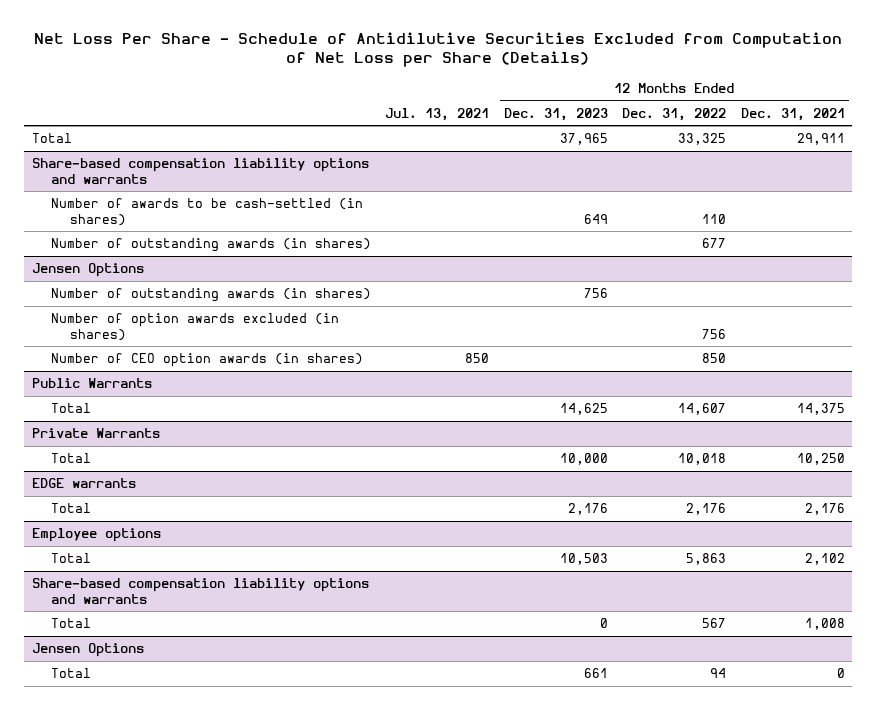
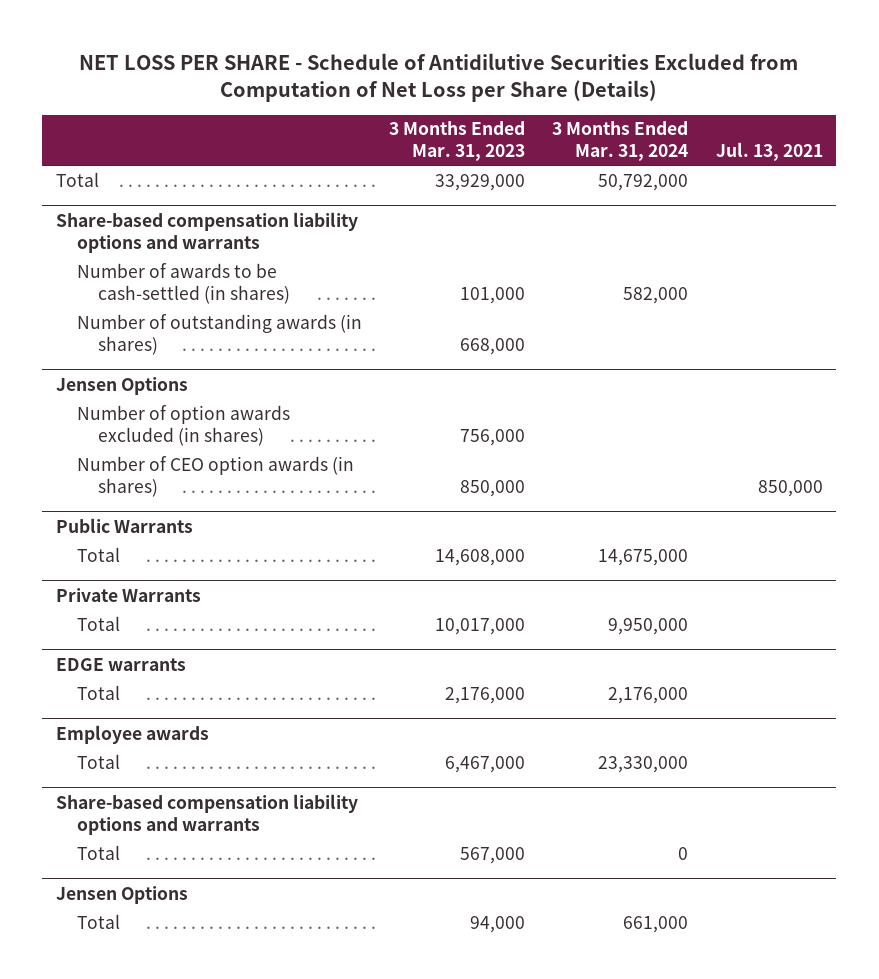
- Net Loss Per Share - Schedule of Antidilutive Securities Excluded from Computation of Net Loss per Share (Details)
+ NET LOSS PER SHARE - Schedule of Antidilutive Securities Excluded from Computation of Net Loss per Share (Details)
- | Jul. 13, 2021 | 12 Months Ended Dec. 31, 2023 | 12 Months Ended Dec. 31, 2022 | 12 Months Ended Dec. 31, 2021
+ | 3 Months Ended Mar. 31, 2023 | 3 Months Ended Mar. 31, 2024 | Jul. 13, 2021
@ Jensen Options
- Number of outstanding awards (in shares) | | 756 | |
- Number of CEO option awards (in shares) | 850 | | 850 |
+ Number of CEO option awards (in shares) | 850,000 | | 850,000
- Employee options
+ Employee awards

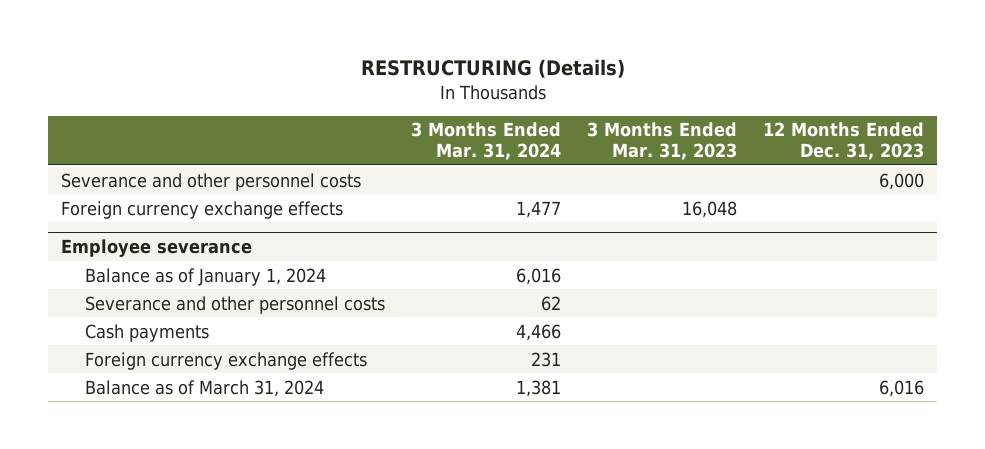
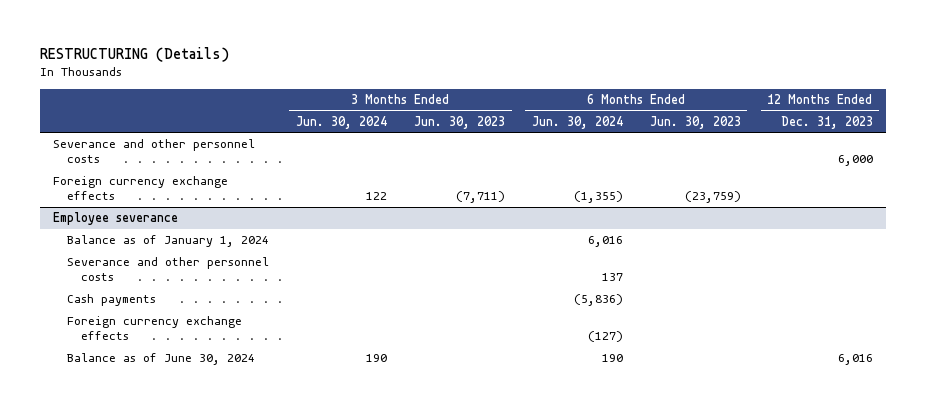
- | 3 Months Ended Mar. 31, 2024 | 3 Months Ended Mar. 31, 2023 | 12 Months Ended Dec. 31, 2023
+ | 3 Months Ended Jun. 30, 2024 | 3 Months Ended Jun. 30, 2023 | 6 Months Ended Jun. 30, 2024 | 6 Months Ended Jun. 30, 2023 | 12 Months Ended Dec. 31, 2023
@ Employee severance
- Balance as of March 31, 2024 | 1,381 | | 6,016
+ Balance as of June 30, 2024 | 190 | | 190 | | 6,016

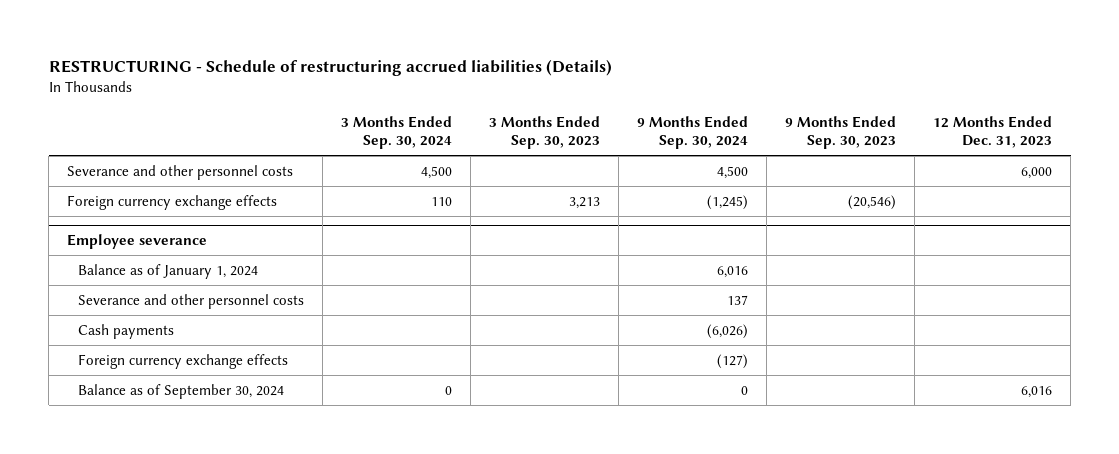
- RESTRUCTURING (Details)
+ RESTRUCTURING - Schedule of restructuring accrued liabilities (Details)
- | 3 Months Ended Jun. 30, 2024 | 3 Months Ended Jun. 30, 2023 | 6 Months Ended Jun. 30, 2024 | 6 Months Ended Jun. 30, 2023 | 12 Months Ended Dec. 31, 2023
+ | 3 Months Ended Sep. 30, 2024 | 3 Months Ended Sep. 30, 2023 | 9 Months Ended Sep. 30, 2024 | 9 Months Ended Sep. 30, 2023 | 12 Months Ended Dec. 31, 2023
@ Employee severance
- Balance as of June 30, 2024 | 190 | | 190 | | 6,016
+ Balance as of September 30, 2024 | 0 | | 0 | | 6,016

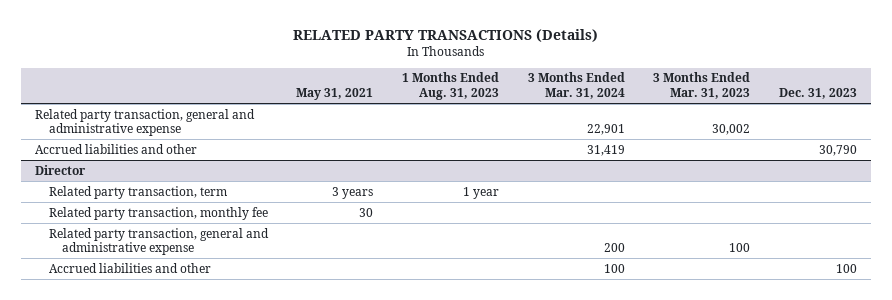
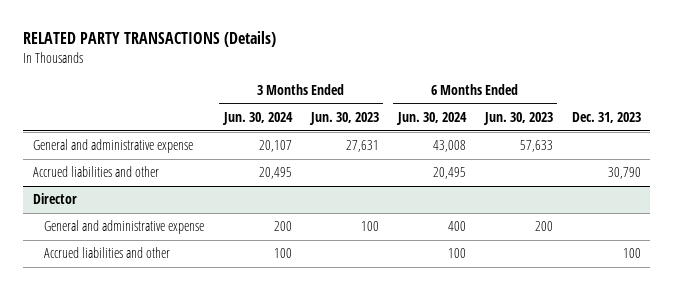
- | May 31, 2021 | 1 Months Ended Aug. 31, 2023 | 3 Months Ended Mar. 31, 2024 | 3 Months Ended Mar. 31, 2023 | Dec. 31, 2023
+ | 3 Months Ended Jun. 30, 2024 | 3 Months Ended Jun. 30, 2023 | 6 Months Ended Jun. 30, 2024 | 6 Months Ended Jun. 30, 2023 | Dec. 31, 2023
- Related party transaction, general and administrative expense | | | 22,901 | 30,002 |
+ General and administrative expense | 20,107 | 27,631 | 43,008 | 57,633 |
@ Director
- Related party transaction, term | 3 years | 1 year | | |
- Related party transaction, monthly fee | 30 | | | |
- Related party transaction, general and administrative expense | | | 200 | 100 |
+ General and administrative expense | 200 | 100 | 400 | 200 |

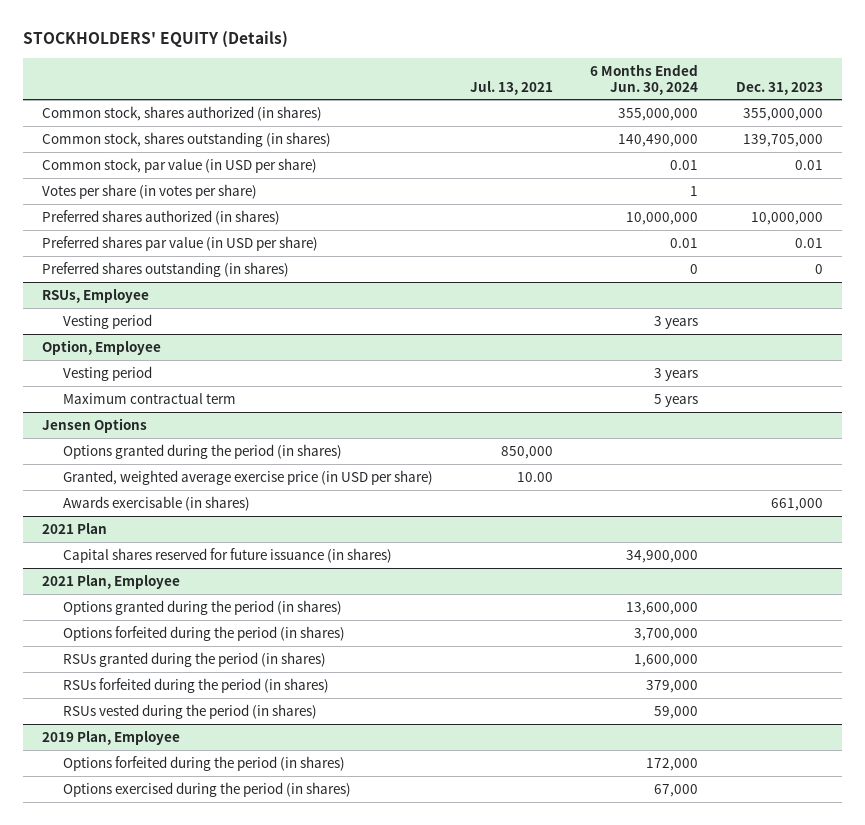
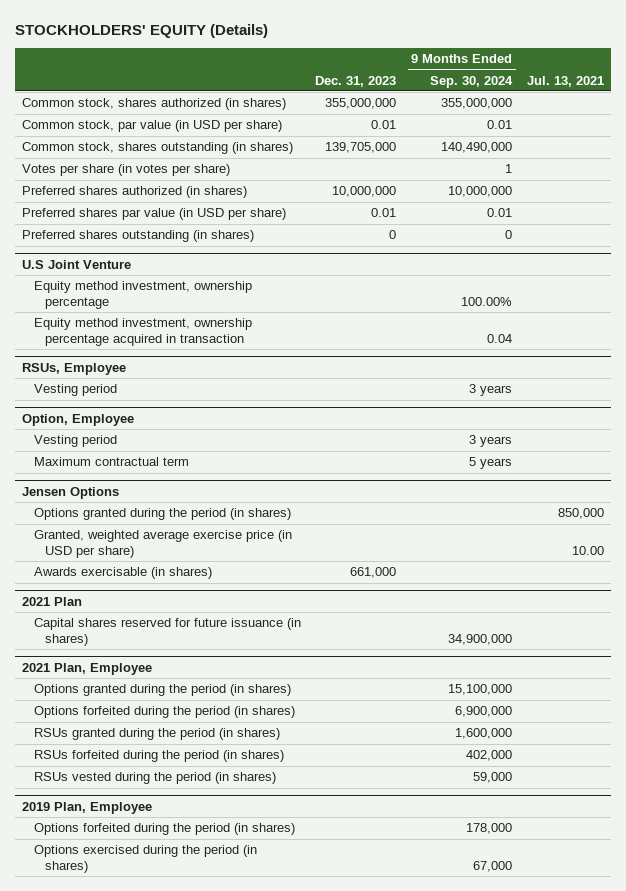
- | Jul. 13, 2021 | 6 Months Ended Jun. 30, 2024 | Dec. 31, 2023
+ | Dec. 31, 2023 | 9 Months Ended Sep. 30, 2024 | Jul. 13, 2021
moved down: Common stock, shares outstanding (in shares) | 139,705,000 | 140,490,000 |
+ U.S Joint Venture
+ Equity method investment, ownership percentage | | 100.00% |
+ Equity method investment, ownership percentage acquired in transaction | | 0.04 |

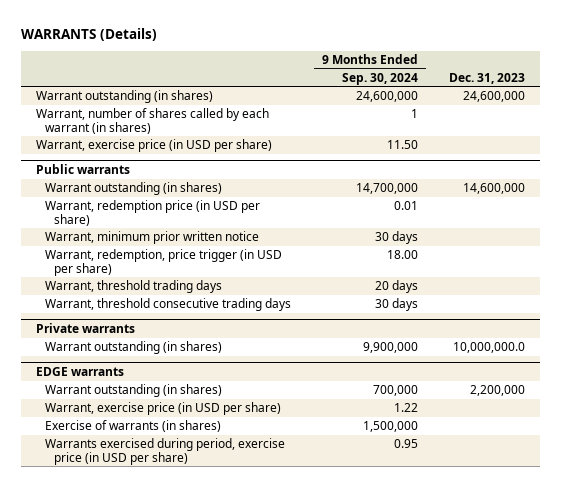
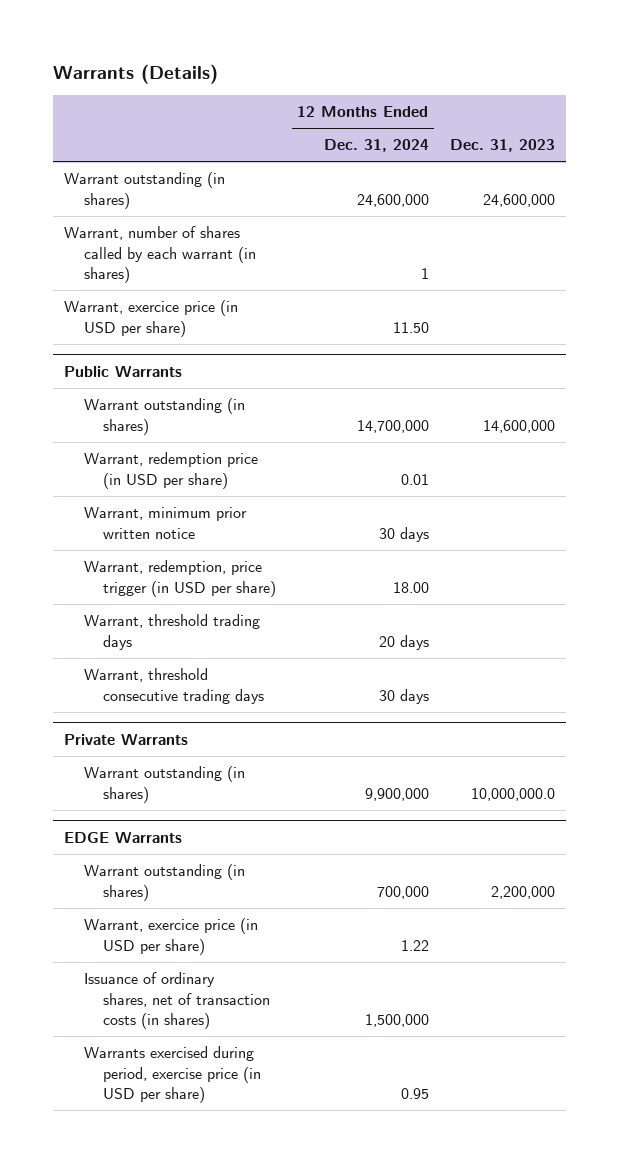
- WARRANTS (Details)
+ Warrants (Details)
- | 9 Months Ended Sep. 30, 2024 | Dec. 31, 2023
+ | 12 Months Ended Dec. 31, 2024 | Dec. 31, 2023
- Warrant, exercise price (in USD per share) | 11.50 |
- Public warrants
+ Warrant, exercice price (in USD per share) | 11.50 |
+ Public Warrants
- Private warrants
+ Private Warrants
- EDGE warrants
+ EDGE Warrants
- Warrant, exercise price (in USD per share) | 1.22 |
- Exercise of warrants (in shares) | 1,500,000 |
+ Warrant, exercice price (in USD per share) | 1.22 |
+ Issuance of ordinary shares, net of transaction costs (in shares) | 1,500,000 |

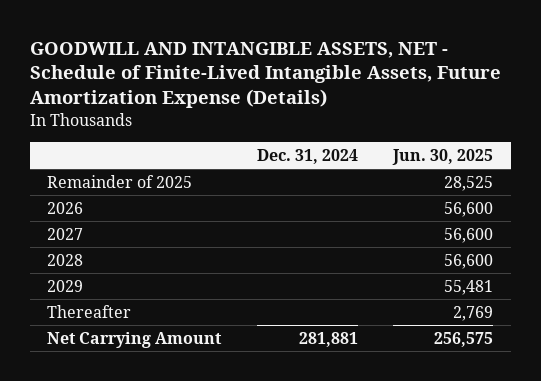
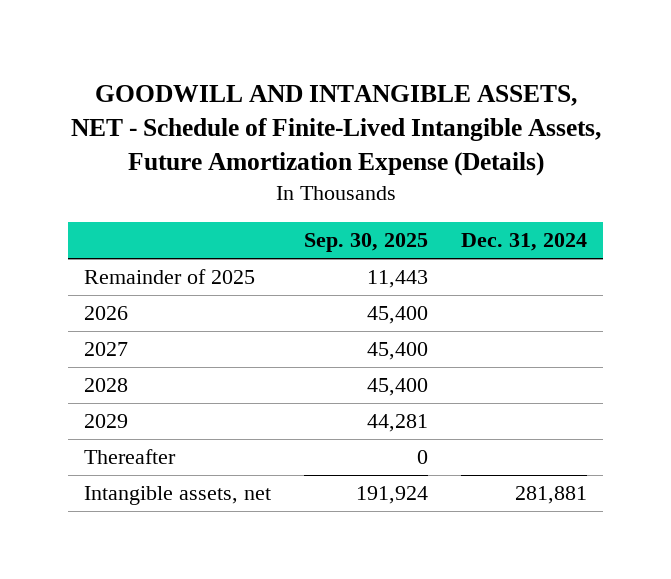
- | Dec. 31, 2024 | Jun. 30, 2025
+ | Sep. 30, 2025 | Dec. 31, 2024
- Net Carrying Amount | 281,881 | 256,575
+ Intangible assets, net | 191,924 | 281,881

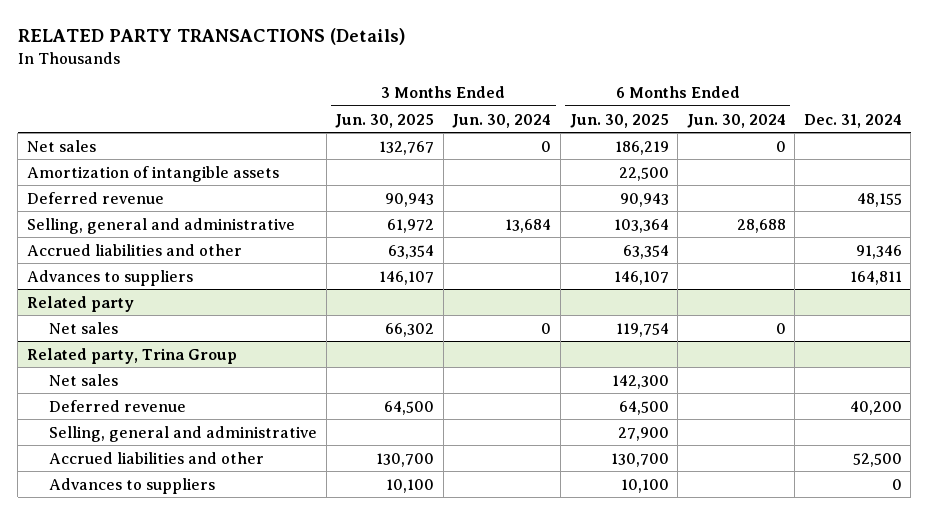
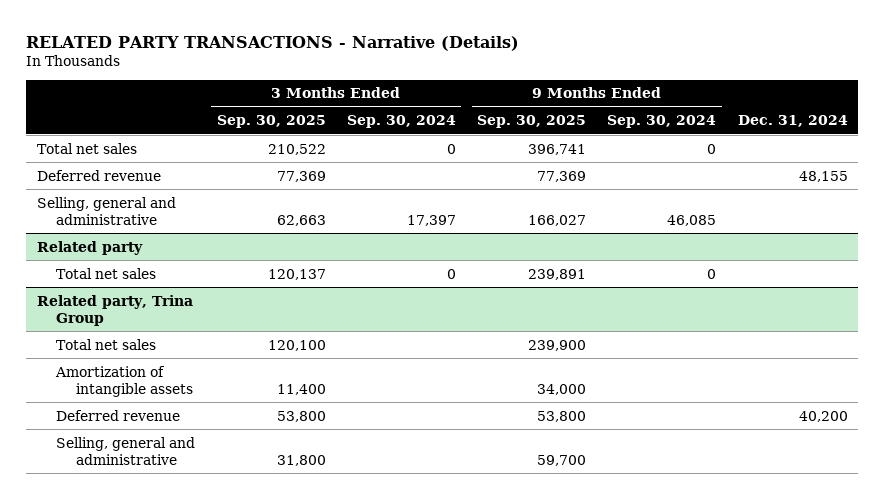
- RELATED PARTY TRANSACTIONS (Details)
+ RELATED PARTY TRANSACTIONS - Narrative (Details)
- | 3 Months Ended Jun. 30, 2025 | 3 Months Ended Jun. 30, 2024 | 6 Months Ended Jun. 30, 2025 | 6 Months Ended Jun. 30, 2024 | Dec. 31, 2024
+ | 3 Months Ended Sep. 30, 2025 | 3 Months Ended Sep. 30, 2024 | 9 Months Ended Sep. 30, 2025 | 9 Months Ended Sep. 30, 2024 | Dec. 31, 2024
- Net sales | 132,767 | 0 | 186,219 | 0 |
- Amortization of intangible assets | | | 22,500 | |
+ Total net sales | 210,522 | 0 | 396,741 | 0 |
- Accrued liabilities and other | 63,354 | | 63,354 | | 91,346
- Advances to suppliers | 146,107 | | 146,107 | | 164,811
@ Related party
- Net sales | 66,302 | 0 | 119,754 | 0 |
+ Total net sales | 120,137 | 0 | 239,891 | 0 |
@ Related party, Trina Group
- Net sales | | | 142,300 | |
+ Total net sales | 120,100 | | 239,900 | |
+ Amortization of intangible assets | 11,400 | | 34,000 | |
- Accrued liabilities and other | 130,700 | | 130,700 | | 52,500
- Advances to suppliers | 10,100 | | 10,100 | | 0

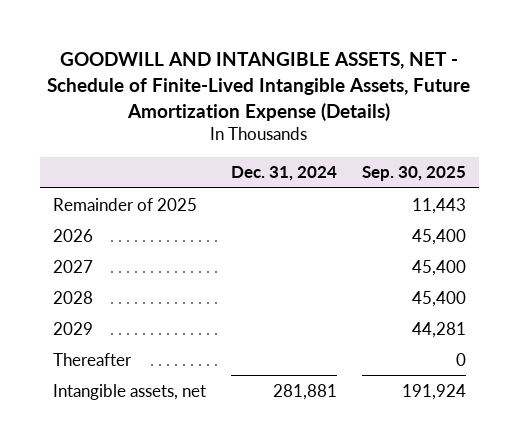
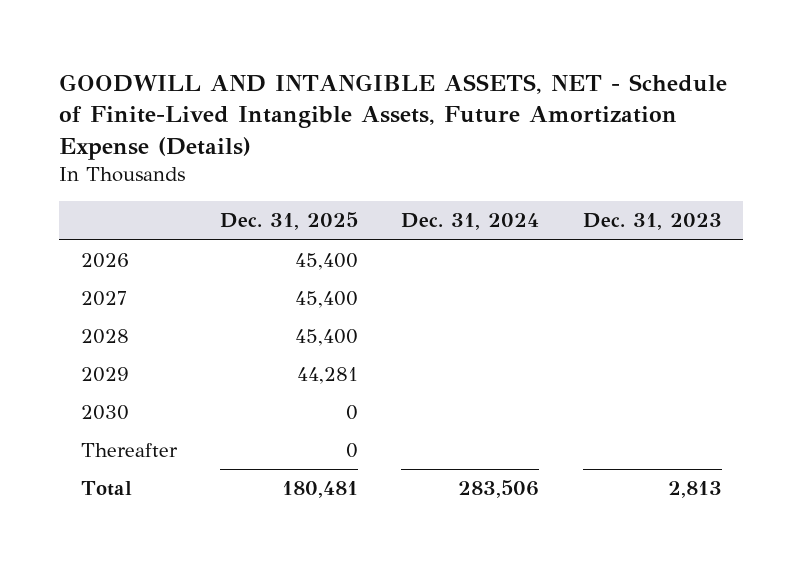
- | Dec. 31, 2024 | Sep. 30, 2025
+ | Dec. 31, 2025 | Dec. 31, 2024 | Dec. 31, 2023
- Remainder of 2025 | | 11,443
+ 2030 | 0 | |
- Intangible assets, net | 281,881 | 191,924
+ Total | 180,481 | 283,506 | 2,813

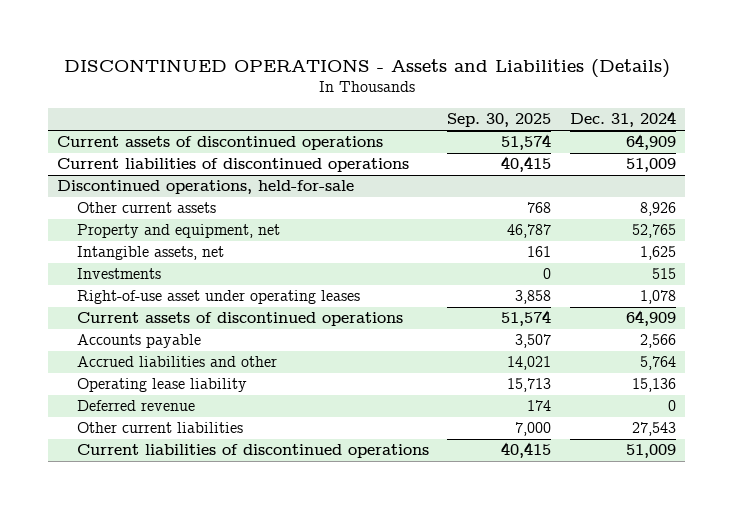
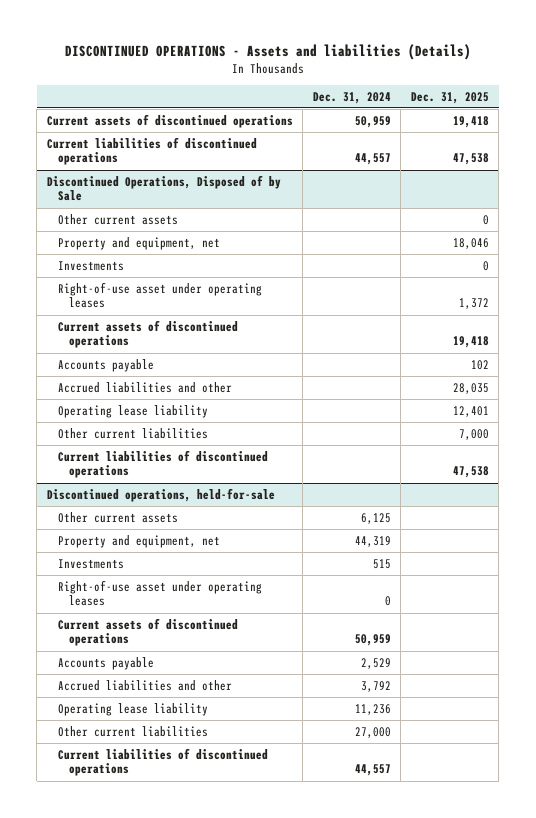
- DISCONTINUED OPERATIONS - Assets and Liabilities (Details)
+ DISCONTINUED OPERATIONS - Assets and liabilities (Details)
- | Sep. 30, 2025 | Dec. 31, 2024
+ | Dec. 31, 2024 | Dec. 31, 2025
- Current assets of discontinued operations | 51,574 | 64,909
- Current liabilities of discontinued operations | 40,415 | 51,009
+ Current assets of discontinued operations | 50,959 | 19,418
+ Current liabilities of discontinued operations | 44,557 | 47,538
+ Discontinued Operations, Disposed of by Sale
+ Other current assets | | 0
+ Property and equipment, net | | 18,046
+ Investments | | 0
+ Right-of-use asset under operating leases | | 1,372
+ Current assets of discontinued operations | | 19,418
+ Accounts payable | | 102
+ Accrued liabilities and other | | 28,035
+ Operating lease liability | | 12,401
+ Other current liabilities | | 7,000
+ Current liabilities of discontinued operations | | 47,538
@ Discontinued operations, held-for-sale
- Other current assets | 768 | 8,926
- Property and equipment, net | 46,787 | 52,765
- Intangible assets, net | 161 | 1,625
+ Other current assets | 6,125 |
+ Property and equipment, net | 44,319 |
- Right-of-use asset under operating leases | 3,858 | 1,078
- Current assets of discontinued operations | 51,574 | 64,909
- Accounts payable | 3,507 | 2,566
- Accrued liabilities and other | 14,021 | 5,764
- Operating lease liability | 15,713 | 15,136
- Deferred revenue | 174 | 0
- Other current liabilities | 7,000 | 27,543
- Current liabilities of discontinued operations | 40,415 | 51,009
+ Right-of-use asset under operating leases | 0 |
+ Current assets of discontinued operations | 50,959 |
+ Accounts payable | 2,529 |
+ Accrued liabilities and other | 3,792 |
+ Operating lease liability | 11,236 |
+ Other current liabilities | 27,000 |
+ Current liabilities of discontinued operations | 44,557 |

